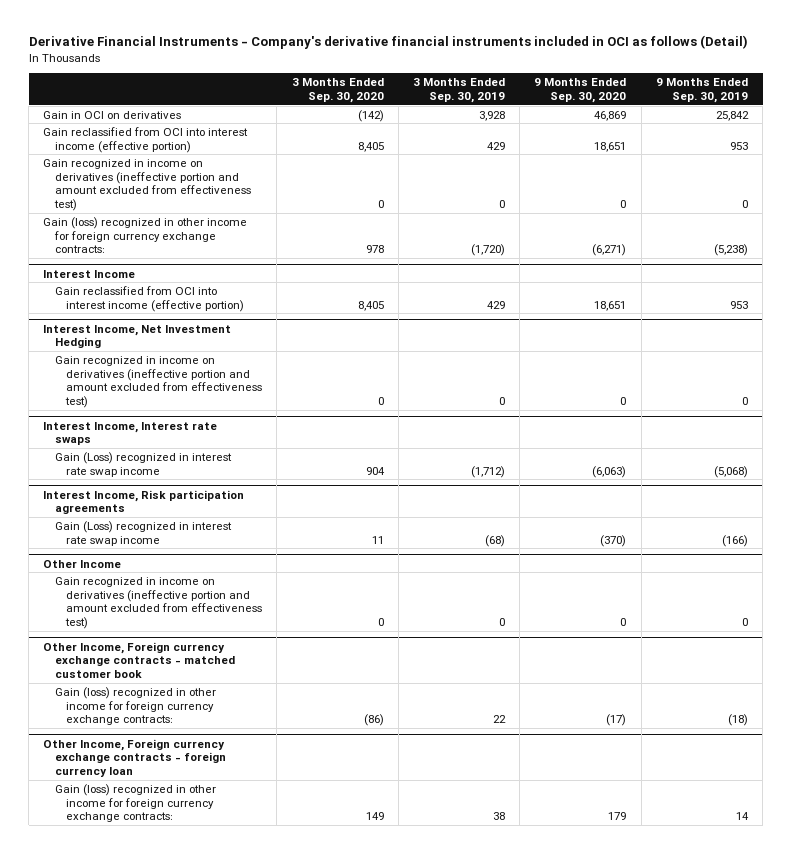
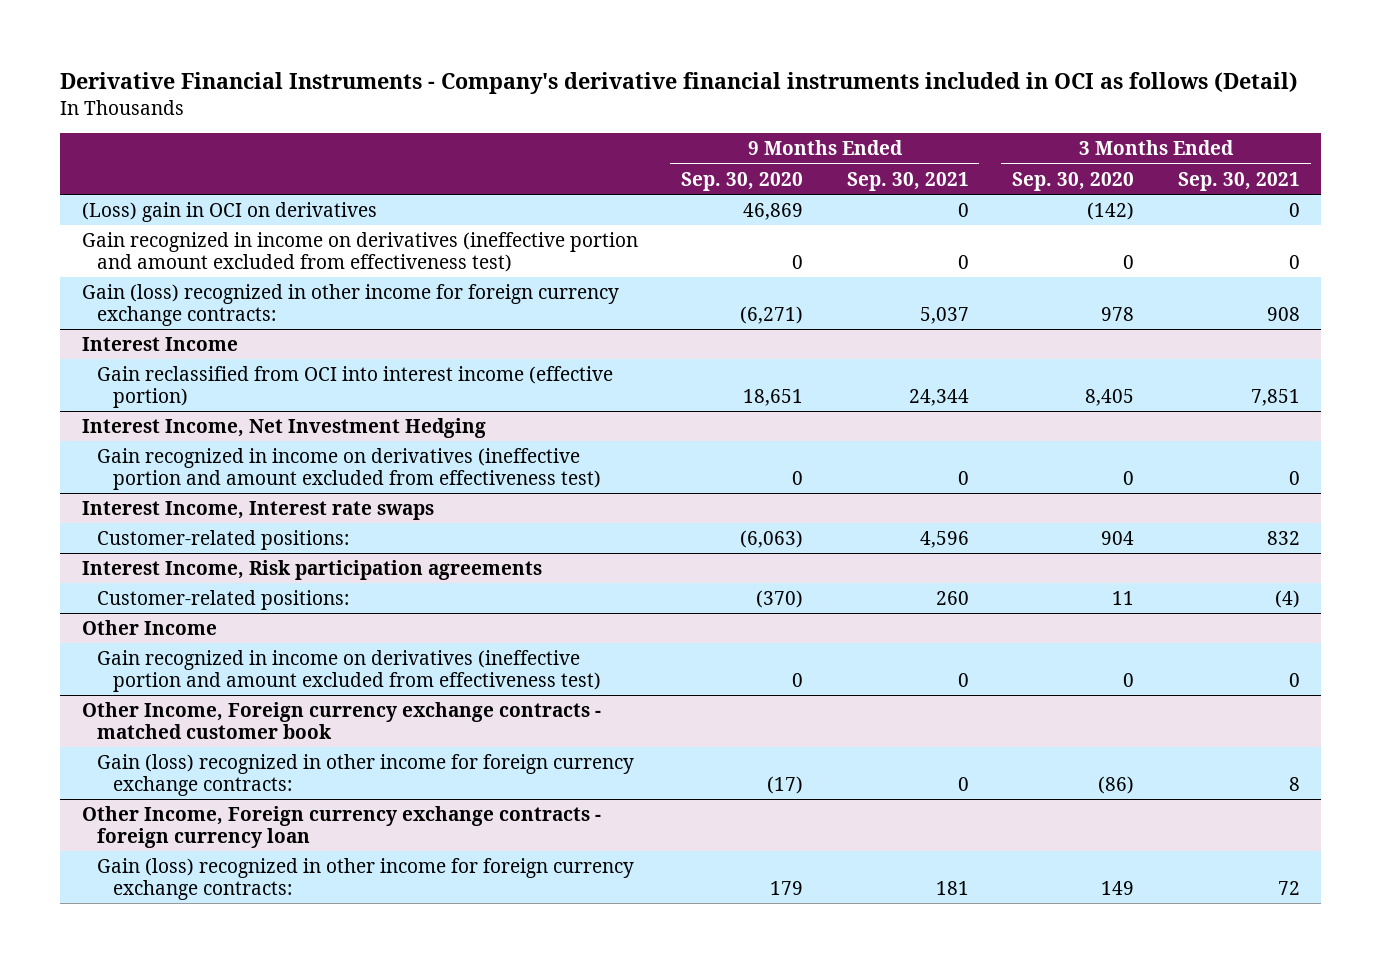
- | 3 Months Ended Sep. 30, 2020 | 3 Months Ended Sep. 30, 2019 | 9 Months Ended Sep. 30, 2020 | 9 Months Ended Sep. 30, 2019
+ | 9 Months Ended Sep. 30, 2020 | 9 Months Ended Sep. 30, 2021 | 3 Months Ended Sep. 30, 2020 | 3 Months Ended Sep. 30, 2021
- Gain in OCI on derivatives | (142) | 3,928 | 46,869 | 25,842
- Gain reclassified from OCI into interest income (effective portion) | 8,405 | 429 | 18,651 | 953
+ (Loss) gain in OCI on derivatives | 46,869 | 0 | (142) | 0
@ Interest Income, Interest rate swaps
- Gain (Loss) recognized in interest rate swap income | 904 | (1,712) | (6,063) | (5,068)
+ Customer-related positions: | (6,063) | 4,596 | 904 | 832
@ Interest Income, Risk participation agreements
- Gain (Loss) recognized in interest rate swap income | 11 | (68) | (370) | (166)
+ Customer-related positions: | (370) | 260 | 11 | (4)

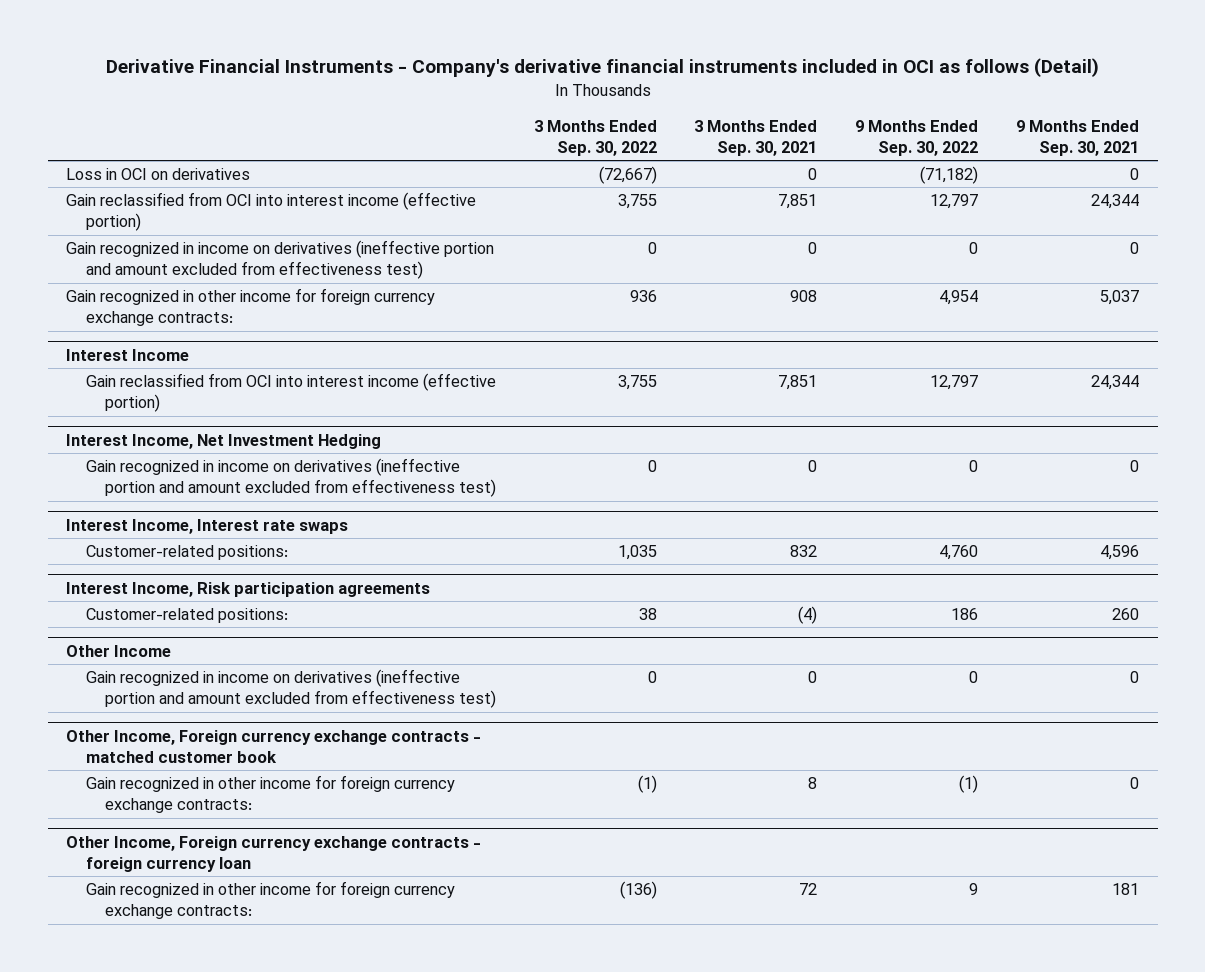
- | 9 Months Ended Sep. 30, 2020 | 9 Months Ended Sep. 30, 2021 | 3 Months Ended Sep. 30, 2020 | 3 Months Ended Sep. 30, 2021
+ | 3 Months Ended Sep. 30, 2022 | 3 Months Ended Sep. 30, 2021 | 9 Months Ended Sep. 30, 2022 | 9 Months Ended Sep. 30, 2021
- (Loss) gain in OCI on derivatives | 46,869 | 0 | (142) | 0
+ Loss in OCI on derivatives | (72,667) | 0 | (71,182) | 0
+ Gain reclassified from OCI into interest income (effective portion) | 3,755 | 7,851 | 12,797 | 24,344
- Gain (loss) recognized in other income for foreign currency exchange contracts: | (6,271) | 5,037 | 978 | 908
+ Gain recognized in other income for foreign currency exchange contracts: | 936 | 908 | 4,954 | 5,037
@ Other Income, Foreign currency exchange contracts - matched customer book
- Gain (loss) recognized in other income for foreign currency exchange contracts: | (17) | 0 | (86) | 8
+ Gain recognized in other income for foreign currency exchange contracts: | (1) | 8 | (1) | 0
@ Other Income, Foreign currency exchange contracts - foreign currency loan
- Gain (loss) recognized in other income for foreign currency exchange contracts: | 179 | 181 | 149 | 72
+ Gain recognized in other income for foreign currency exchange contracts: | (136) | 72 | 9 | 181

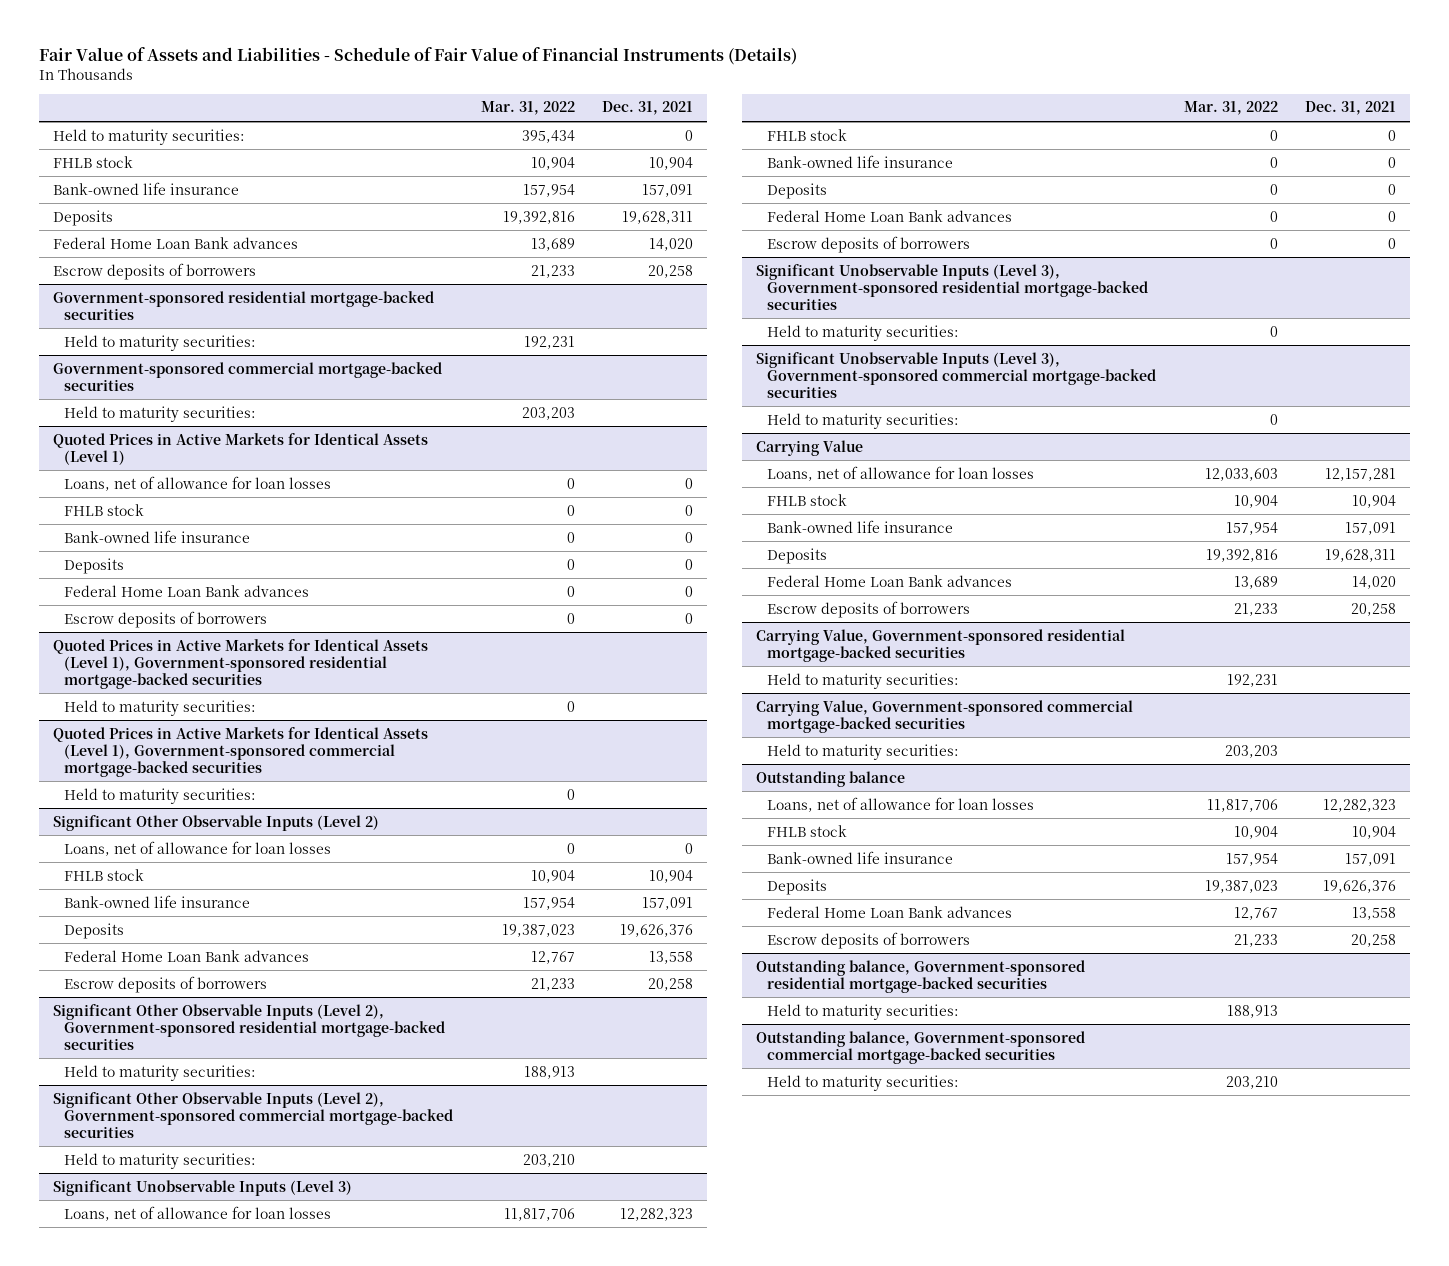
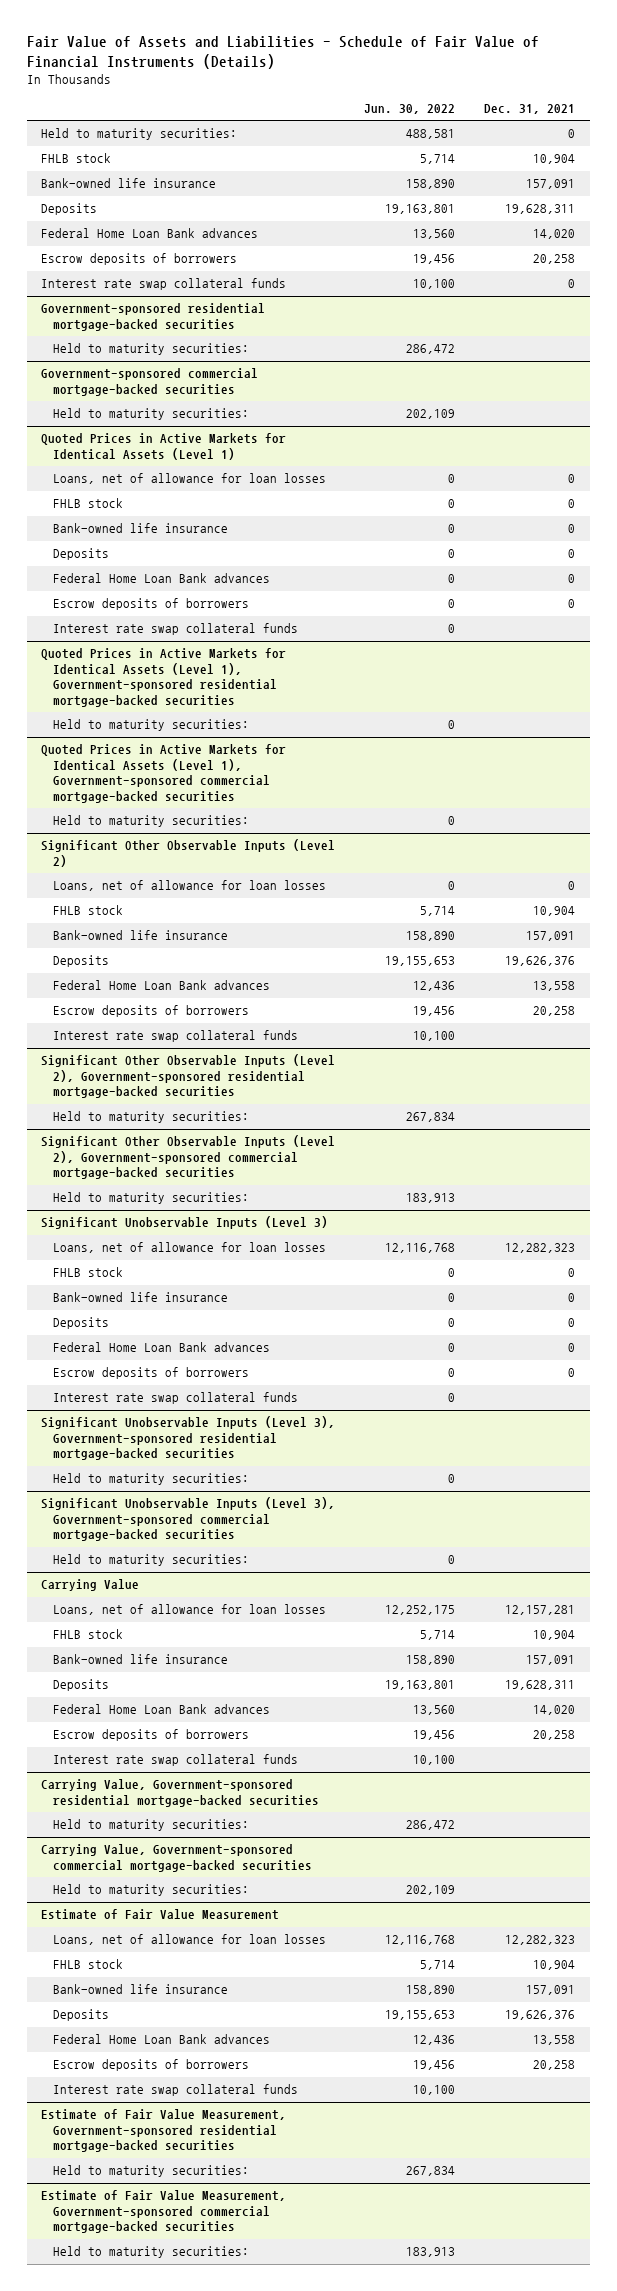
- | Mar. 31, 2022 | Dec. 31, 2021
+ | Jun. 30, 2022 | Dec. 31, 2021
+ Interest rate swap collateral funds | 10,100 | 0
@ Quoted Prices in Active Markets for Identical Assets (Level 1)
+ Interest rate swap collateral funds | 0 |
@ Significant Other Observable Inputs (Level 2)
+ Interest rate swap collateral funds | 10,100 |
@ Significant Unobservable Inputs (Level 3)
+ Interest rate swap collateral funds | 0 |
@ Carrying Value
+ Interest rate swap collateral funds | 10,100 |
- Outstanding balance
+ Estimate of Fair Value Measurement
- Outstanding balance, Government-sponsored residential mortgage-backed securities
+ Interest rate swap collateral funds | 10,100 |
+ Estimate of Fair Value Measurement, Government-sponsored residential mortgage-backed securities
- Outstanding balance, Government-sponsored commercial mortgage-backed securities
+ Estimate of Fair Value Measurement, Government-sponsored commercial mortgage-backed securities

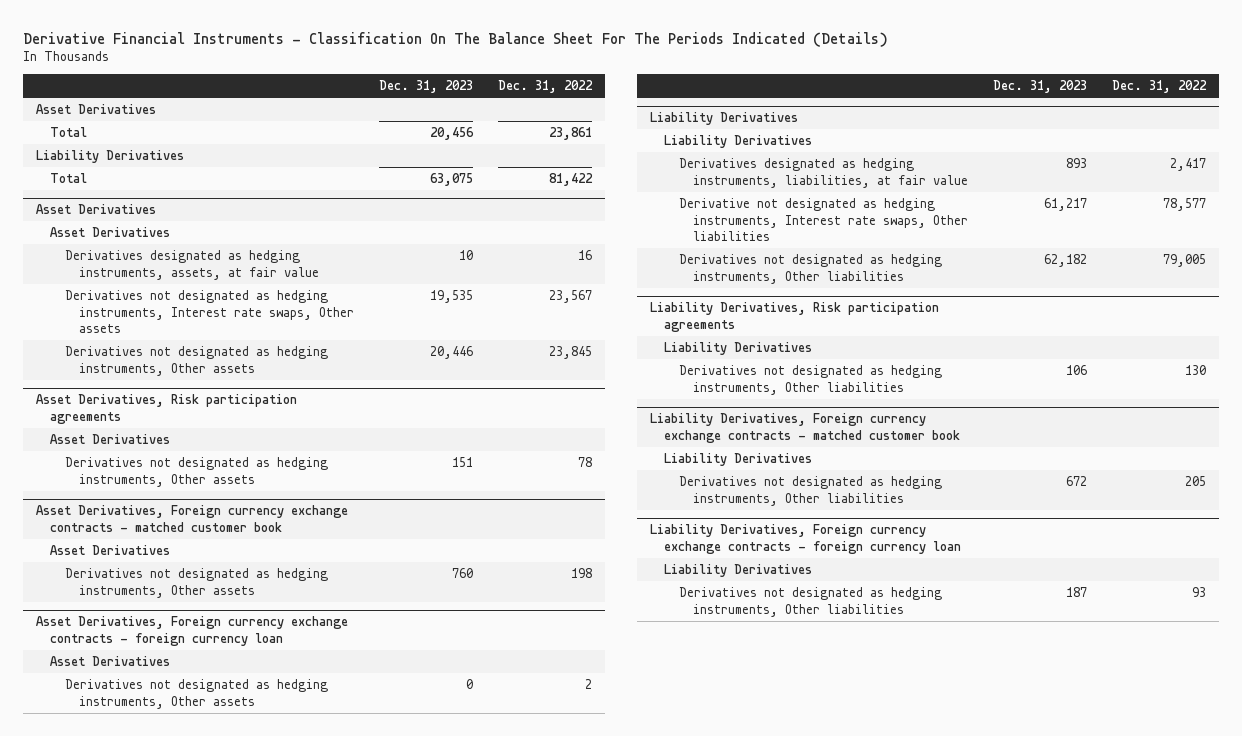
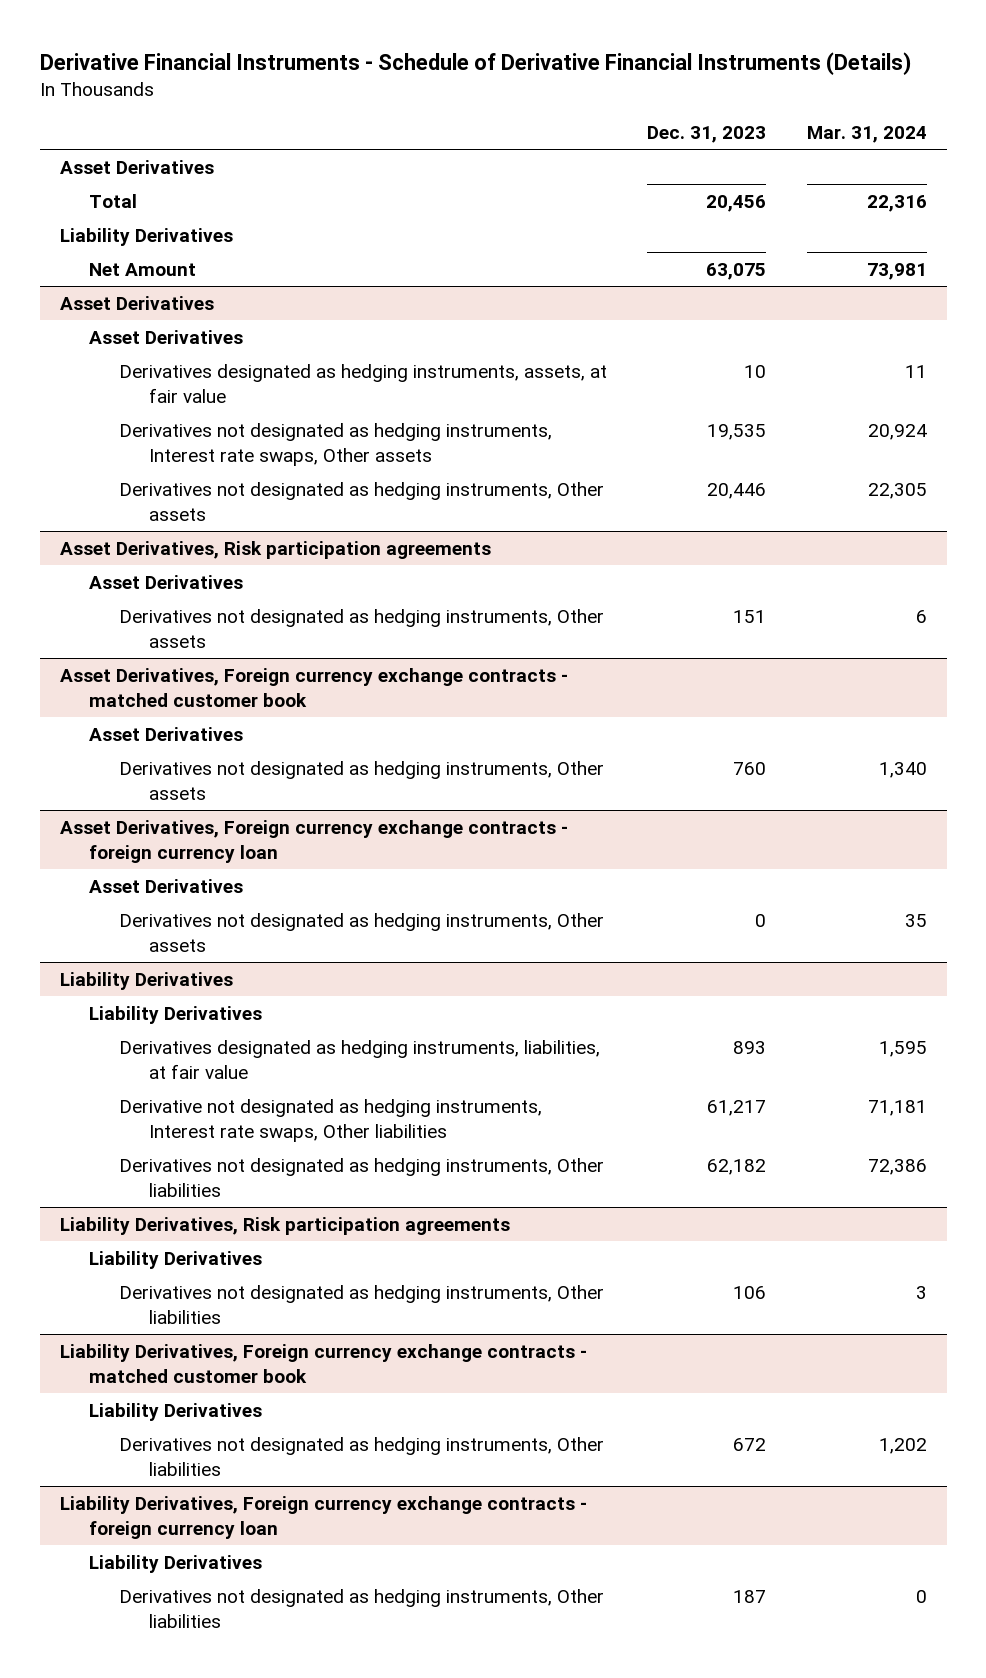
- Derivative Financial Instruments - Classification On The Balance Sheet For The Periods Indicated (Details)
+ Derivative Financial Instruments - Schedule of Derivative Financial Instruments (Details)
- | Dec. 31, 2023 | Dec. 31, 2022
+ | Dec. 31, 2023 | Mar. 31, 2024
- Total | 63,075 | 81,422
+ Net Amount | 63,075 | 73,981

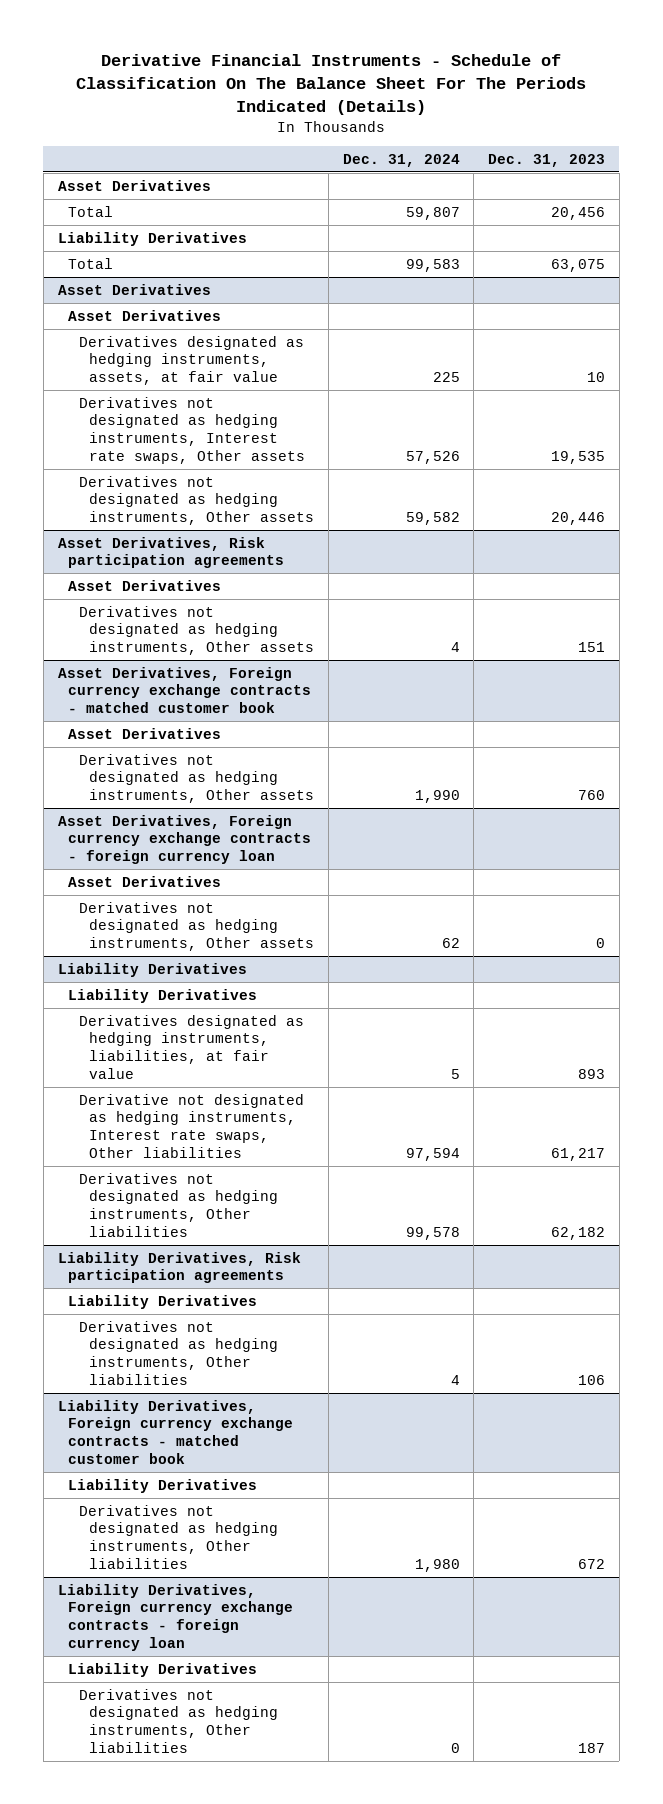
- Derivative Financial Instruments - Schedule of Derivative Financial Instruments (Details)
+ Derivative Financial Instruments - Schedule of Classification On The Balance Sheet For The Periods Indicated (Details)
- | Dec. 31, 2023 | Mar. 31, 2024
+ | Dec. 31, 2024 | Dec. 31, 2023
- Net Amount | 63,075 | 73,981
+ Total | 99,583 | 63,075

